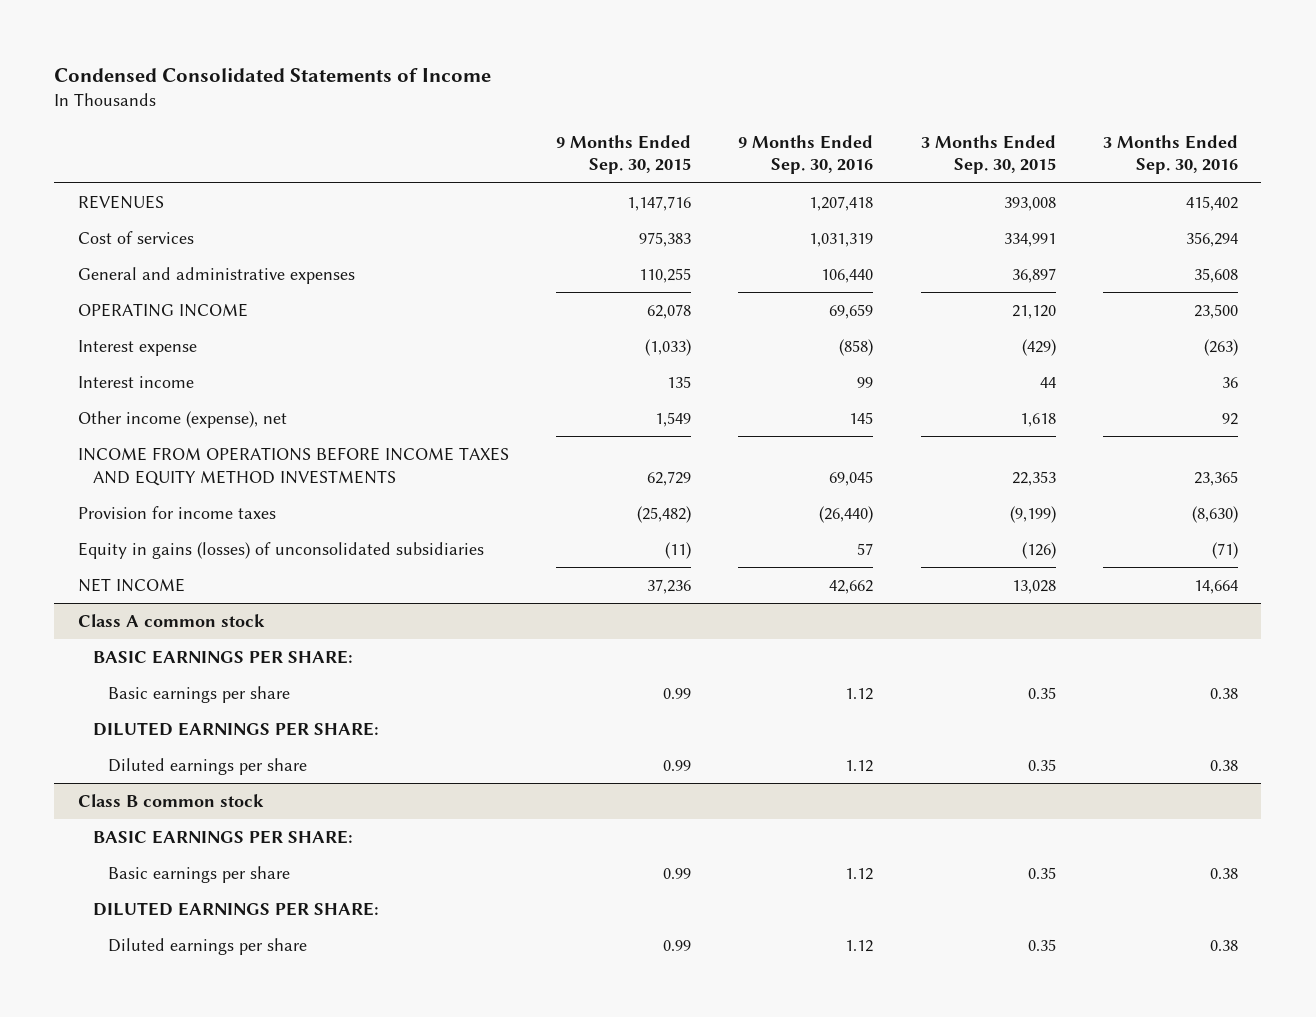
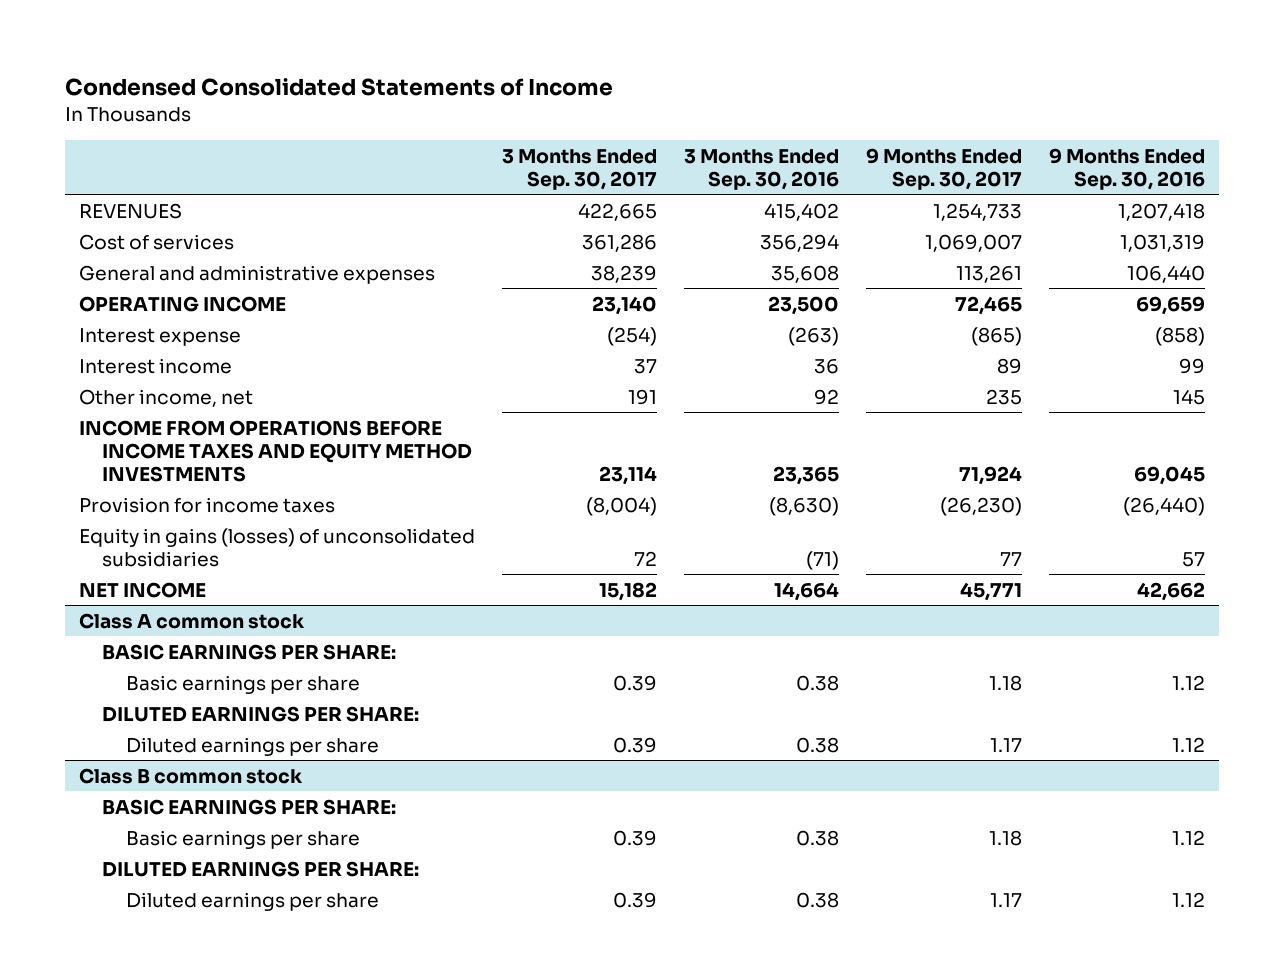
- | 9 Months Ended Sep. 30, 2015 | 9 Months Ended Sep. 30, 2016 | 3 Months Ended Sep. 30, 2015 | 3 Months Ended Sep. 30, 2016
+ | 3 Months Ended Sep. 30, 2017 | 3 Months Ended Sep. 30, 2016 | 9 Months Ended Sep. 30, 2017 | 9 Months Ended Sep. 30, 2016
- Other income (expense), net | 1,549 | 145 | 1,618 | 92
+ Other income, net | 191 | 92 | 235 | 145

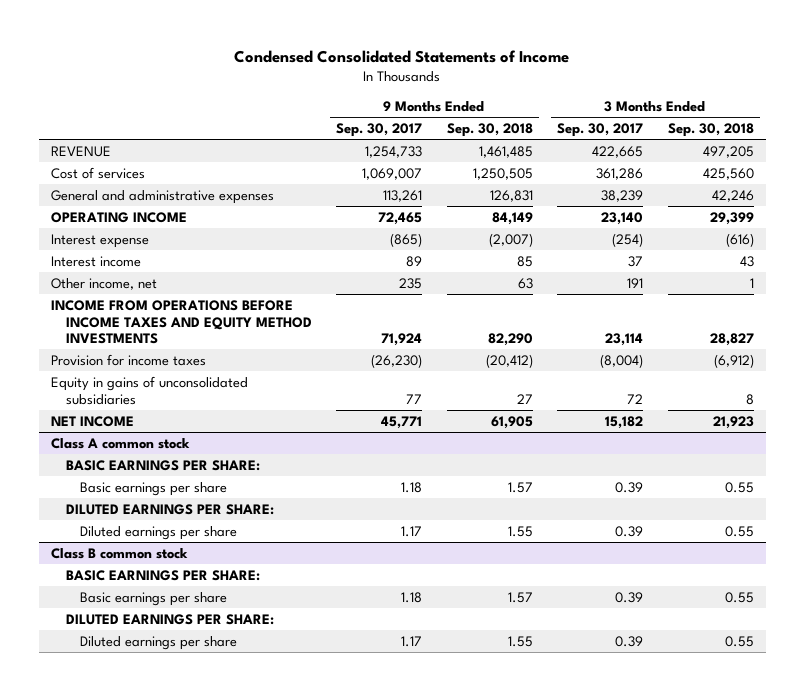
- | 3 Months Ended Sep. 30, 2017 | 3 Months Ended Sep. 30, 2016 | 9 Months Ended Sep. 30, 2017 | 9 Months Ended Sep. 30, 2016
+ | 9 Months Ended Sep. 30, 2017 | 9 Months Ended Sep. 30, 2018 | 3 Months Ended Sep. 30, 2017 | 3 Months Ended Sep. 30, 2018
- REVENUES | 422,665 | 415,402 | 1,254,733 | 1,207,418
+ REVENUE | 1,254,733 | 1,461,485 | 422,665 | 497,205
- Equity in gains (losses) of unconsolidated subsidiaries | 72 | (71) | 77 | 57
+ Equity in gains of unconsolidated subsidiaries | 77 | 27 | 72 | 8

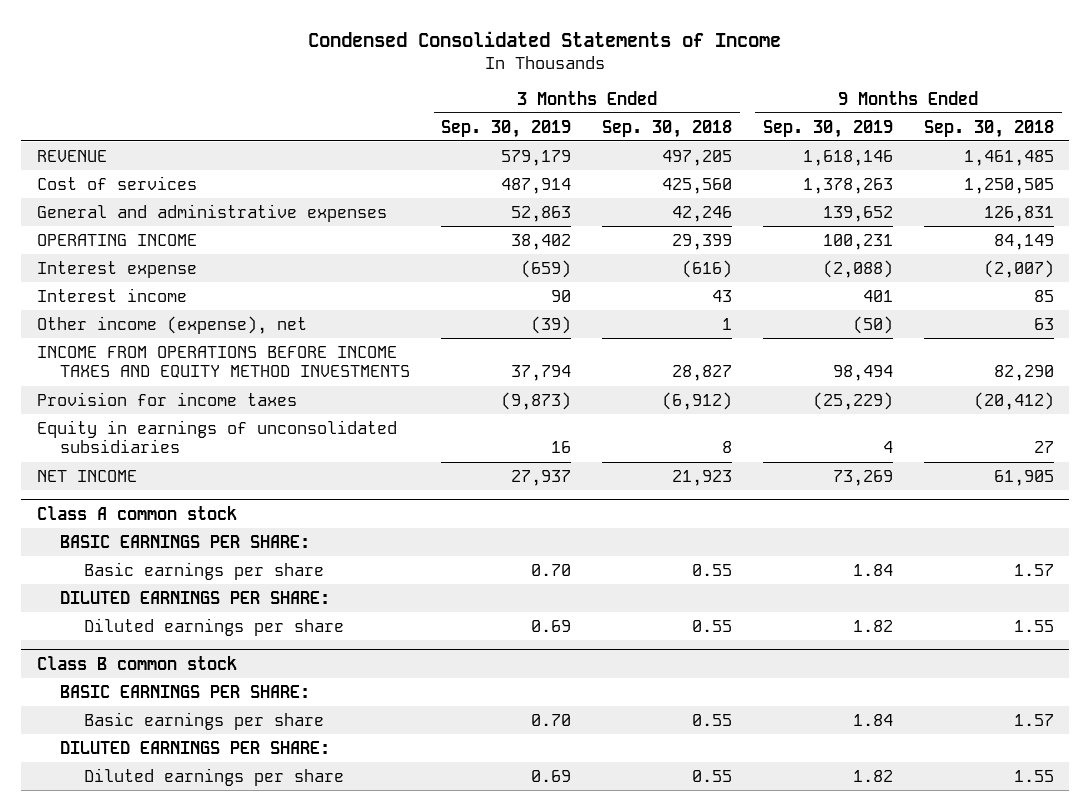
- | 9 Months Ended Sep. 30, 2017 | 9 Months Ended Sep. 30, 2018 | 3 Months Ended Sep. 30, 2017 | 3 Months Ended Sep. 30, 2018
+ | 3 Months Ended Sep. 30, 2019 | 3 Months Ended Sep. 30, 2018 | 9 Months Ended Sep. 30, 2019 | 9 Months Ended Sep. 30, 2018
- Other income, net | 235 | 63 | 191 | 1
+ Other income (expense), net | (39) | 1 | (50) | 63
- Equity in gains of unconsolidated subsidiaries | 77 | 27 | 72 | 8
+ Equity in earnings of unconsolidated subsidiaries | 16 | 8 | 4 | 27

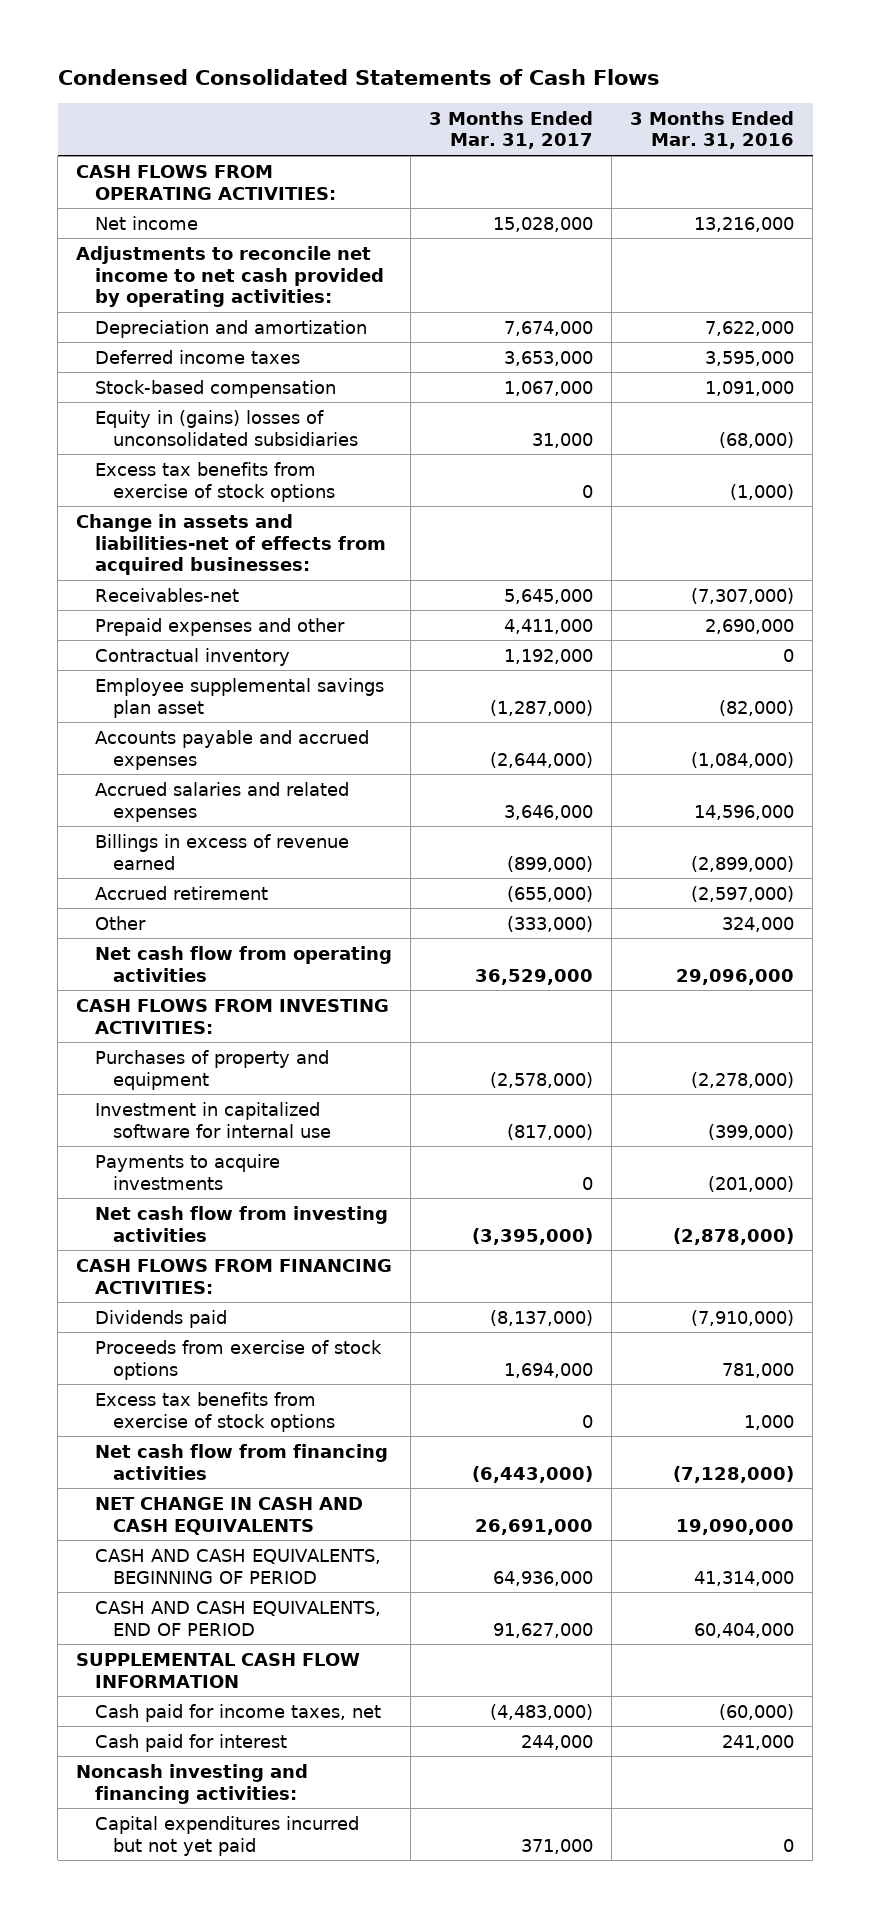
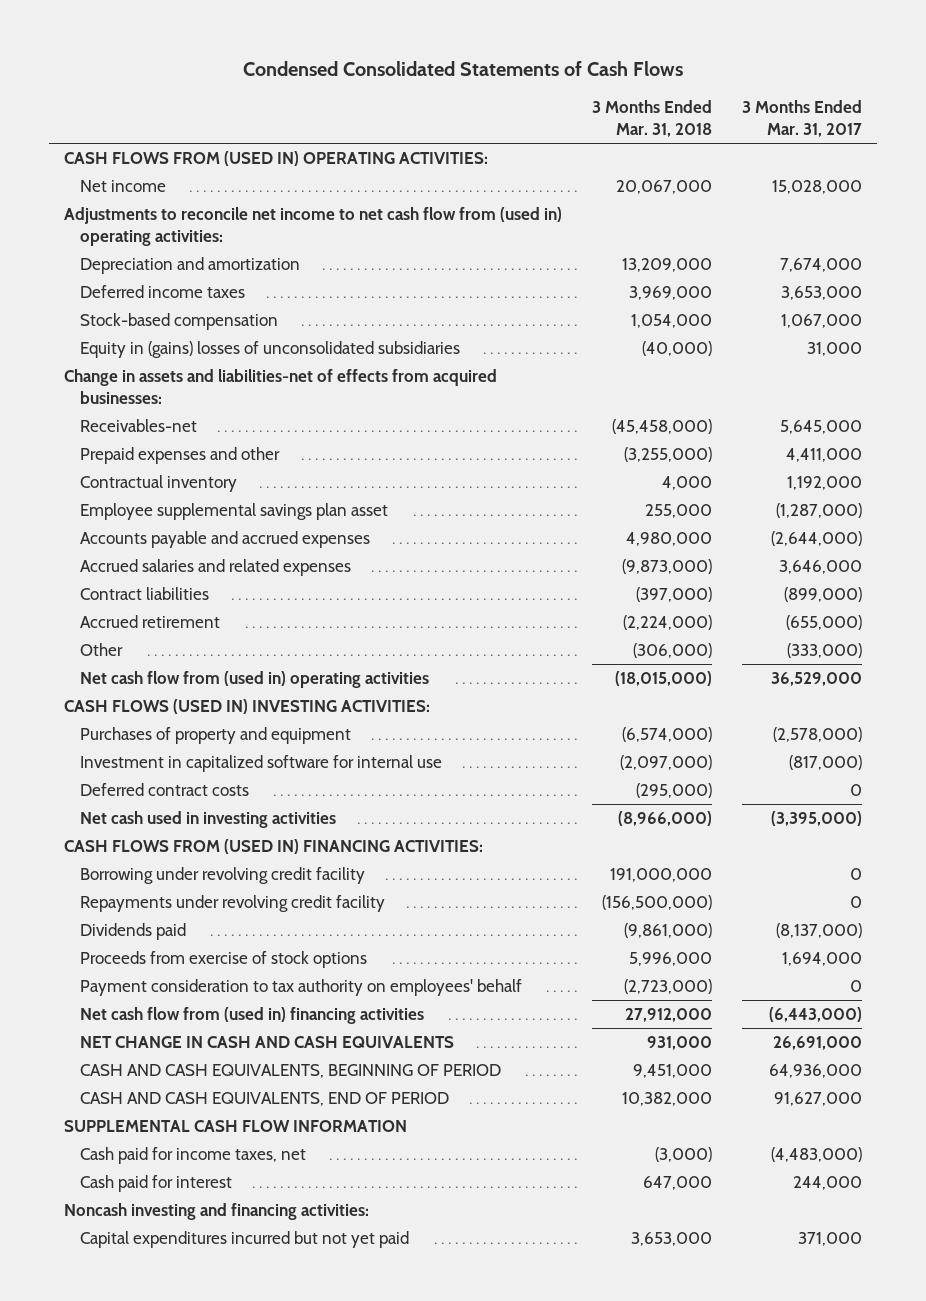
- | 3 Months Ended Mar. 31, 2017 | 3 Months Ended Mar. 31, 2016
+ | 3 Months Ended Mar. 31, 2018 | 3 Months Ended Mar. 31, 2017
- CASH FLOWS FROM OPERATING ACTIVITIES:
+ CASH FLOWS FROM (USED IN) OPERATING ACTIVITIES:
- Adjustments to reconcile net income to net cash provided by operating activities:
+ Adjustments to reconcile net income to net cash flow from (used in) operating activities:
- Excess tax benefits from exercise of stock options | 0 | (1,000)
- Billings in excess of revenue earned | (899,000) | (2,899,000)
+ Contract liabilities | (397,000) | (899,000)
- Net cash flow from operating activities | 36,529,000 | 29,096,000
- CASH FLOWS FROM INVESTING ACTIVITIES:
+ Net cash flow from (used in) operating activities | (18,015,000) | 36,529,000
+ CASH FLOWS (USED IN) INVESTING ACTIVITIES:
- Payments to acquire investments | 0 | (201,000)
- Net cash flow from investing activities | (3,395,000) | (2,878,000)
- CASH FLOWS FROM FINANCING ACTIVITIES:
+ Deferred contract costs | (295,000) | 0
+ Net cash used in investing activities | (8,966,000) | (3,395,000)
+ CASH FLOWS FROM (USED IN) FINANCING ACTIVITIES:
+ Borrowing under revolving credit facility | 191,000,000 | 0
+ Repayments under revolving credit facility | (156,500,000) | 0
- Excess tax benefits from exercise of stock options | 0 | 1,000
- Net cash flow from financing activities | (6,443,000) | (7,128,000)
+ Payment consideration to tax authority on employees' behalf | (2,723,000) | 0
+ Net cash flow from (used in) financing activities | 27,912,000 | (6,443,000)

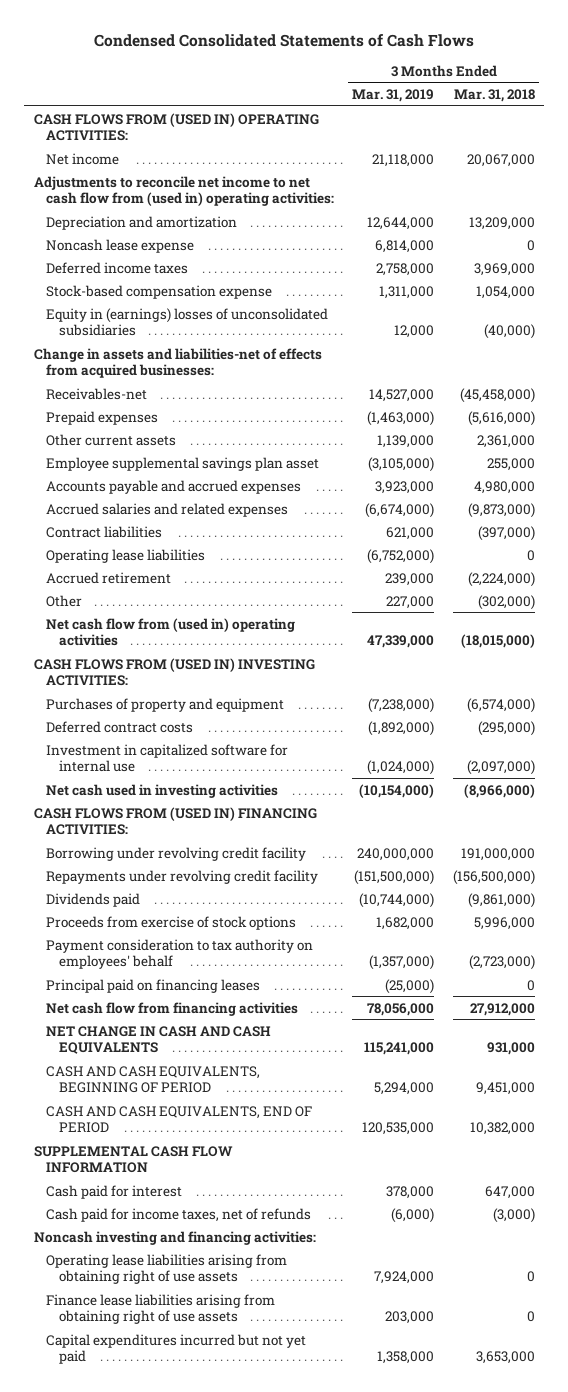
- | 3 Months Ended Mar. 31, 2018 | 3 Months Ended Mar. 31, 2017
+ | 3 Months Ended Mar. 31, 2019 | 3 Months Ended Mar. 31, 2018
+ Noncash lease expense | 6,814,000 | 0
- Stock-based compensation | 1,054,000 | 1,067,000
- Equity in (gains) losses of unconsolidated subsidiaries | (40,000) | 31,000
+ Stock-based compensation expense | 1,311,000 | 1,054,000
+ Equity in (earnings) losses of unconsolidated subsidiaries | 12,000 | (40,000)
- Prepaid expenses and other | (3,255,000) | 4,411,000
- Contractual inventory | 4,000 | 1,192,000
+ Prepaid expenses | (1,463,000) | (5,616,000)
+ Other current assets | 1,139,000 | 2,361,000
+ Operating lease liabilities | (6,752,000) | 0
- Other | (306,000) | (333,000)
+ Other | 227,000 | (302,000)
- CASH FLOWS (USED IN) INVESTING ACTIVITIES:
+ CASH FLOWS FROM (USED IN) INVESTING ACTIVITIES:
moved down: Investment in capitalized software for internal use | (1,024,000) | (2,097,000)
- Net cash flow from (used in) financing activities | 27,912,000 | (6,443,000)
+ Principal paid on financing leases | (25,000) | 0
+ Net cash flow from financing activities | 78,056,000 | 27,912,000
- Cash paid for income taxes, net | (3,000) | (4,483,000)
+ Cash paid for income taxes, net of refunds | (6,000) | (3,000)
+ Operating lease liabilities arising from obtaining right of use assets | 7,924,000 | 0
+ Finance lease liabilities arising from obtaining right of use assets | 203,000 | 0

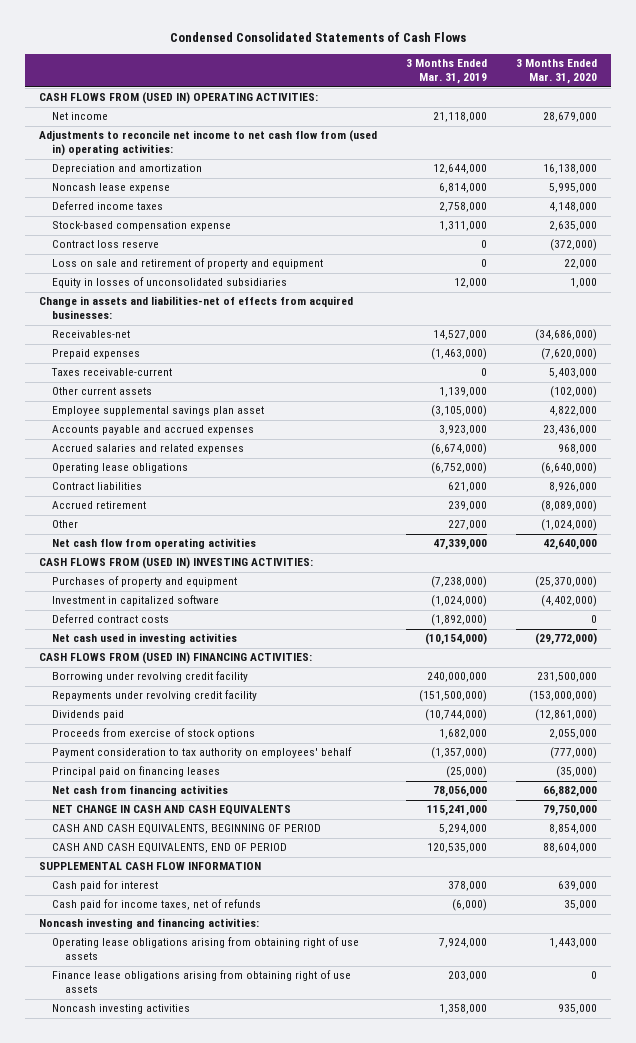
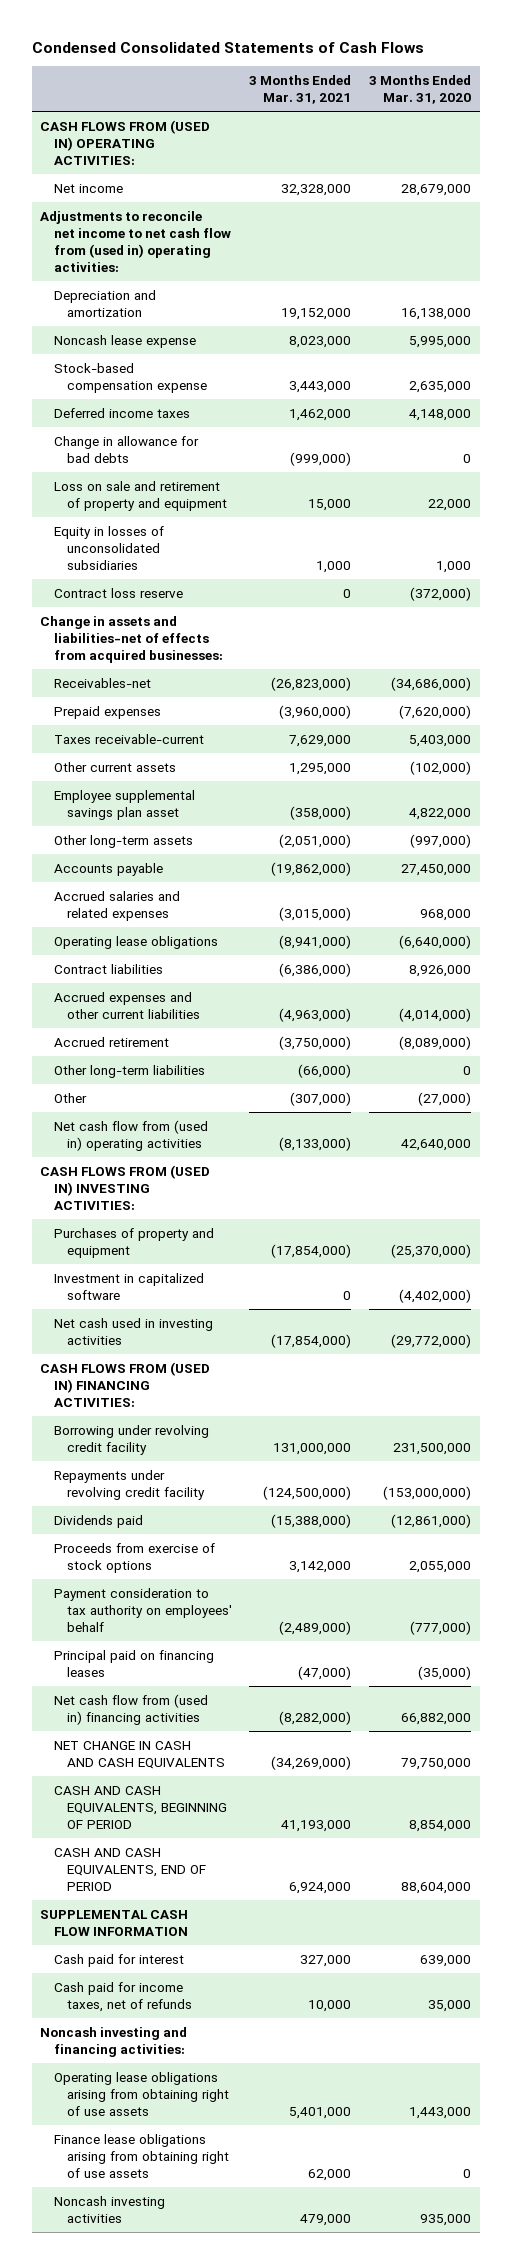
- | 3 Months Ended Mar. 31, 2019 | 3 Months Ended Mar. 31, 2020
+ | 3 Months Ended Mar. 31, 2021 | 3 Months Ended Mar. 31, 2020
moved down: Deferred income taxes | 1,462,000 | 4,148,000
+ Change in allowance for bad debts | (999,000) | 0
moved down: Contract loss reserve | 0 | (372,000)
- Accounts payable and accrued expenses | 3,923,000 | 23,436,000
+ Other long-term assets | (2,051,000) | (997,000)
+ Accounts payable | (19,862,000) | 27,450,000
+ Accrued expenses and other current liabilities | (4,963,000) | (4,014,000)
- Other | 227,000 | (1,024,000)
- Net cash flow from operating activities | 47,339,000 | 42,640,000
+ Other long-term liabilities | (66,000) | 0
+ Other | (307,000) | (27,000)
+ Net cash flow from (used in) operating activities | (8,133,000) | 42,640,000
- Deferred contract costs | (1,892,000) | 0
- Net cash from financing activities | 78,056,000 | 66,882,000
+ Net cash flow from (used in) financing activities | (8,282,000) | 66,882,000

